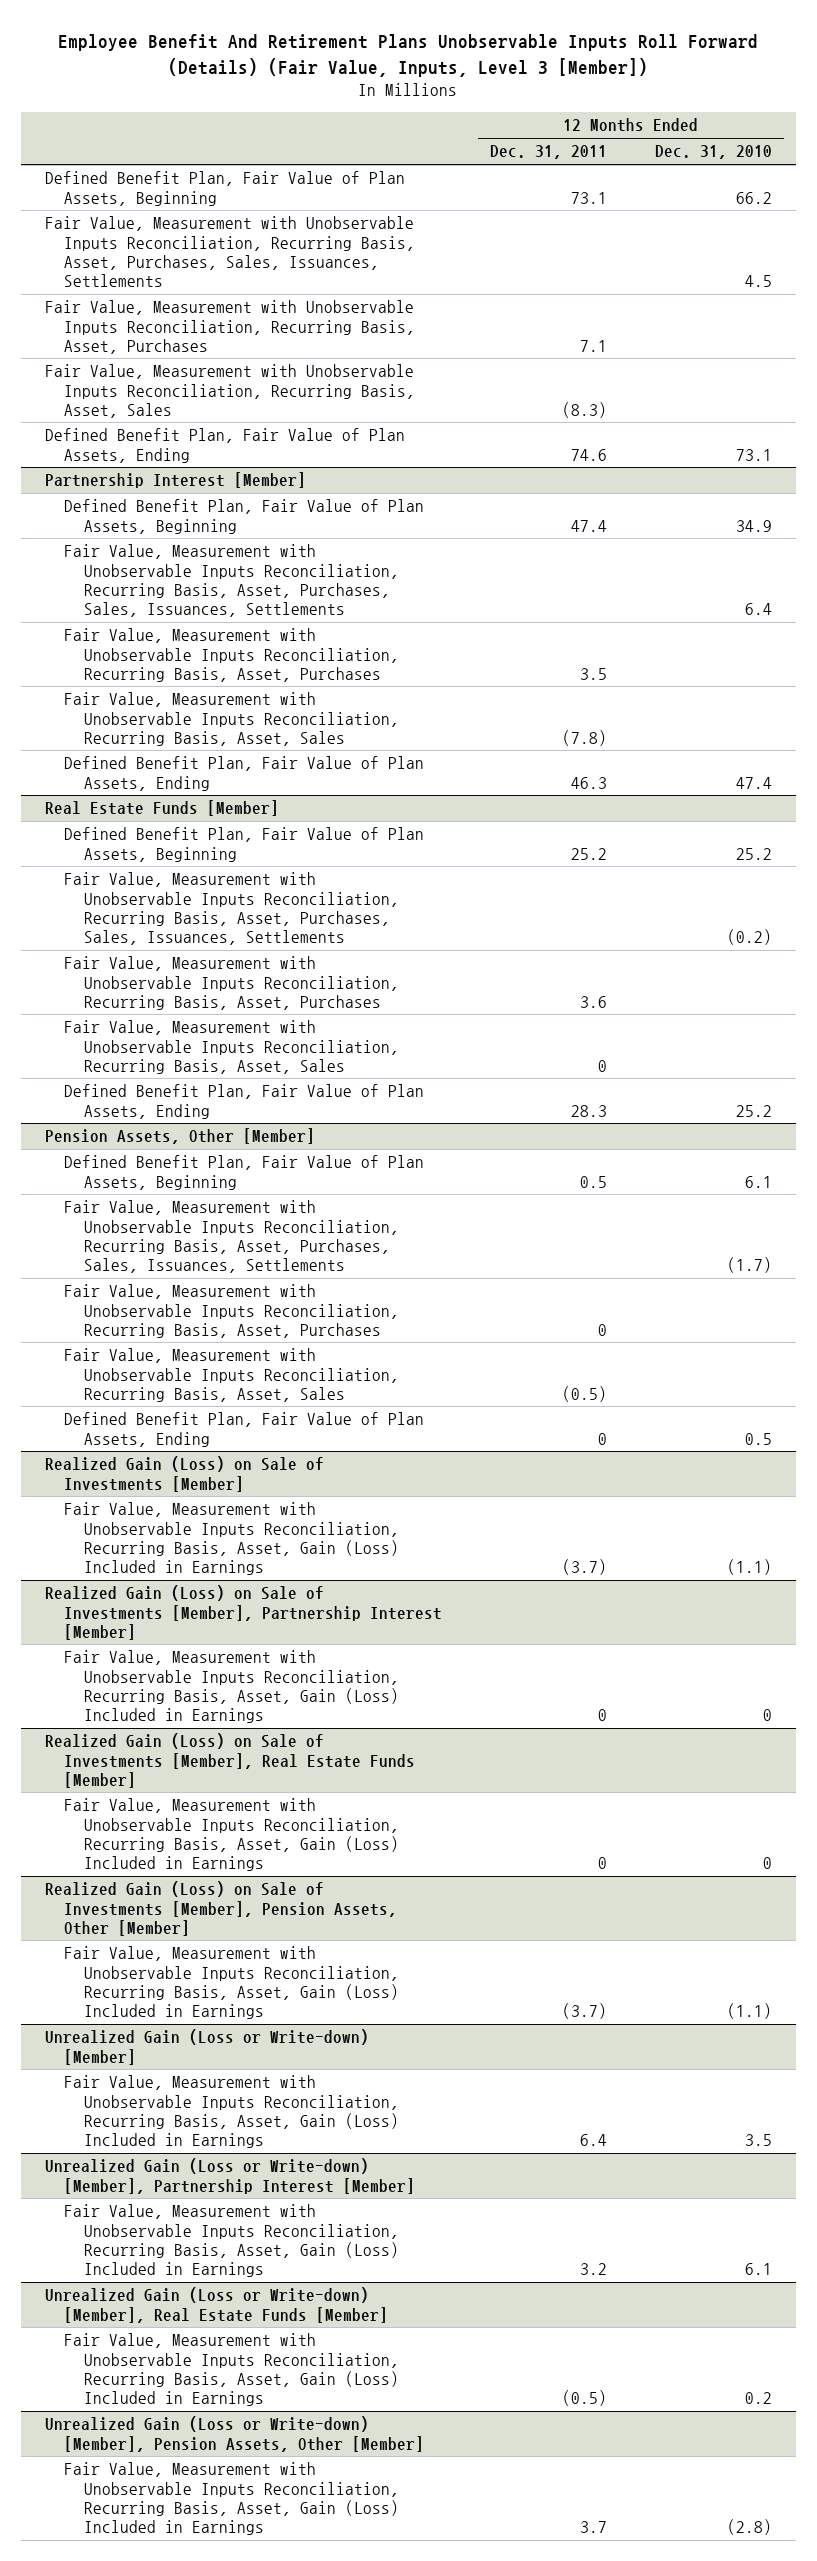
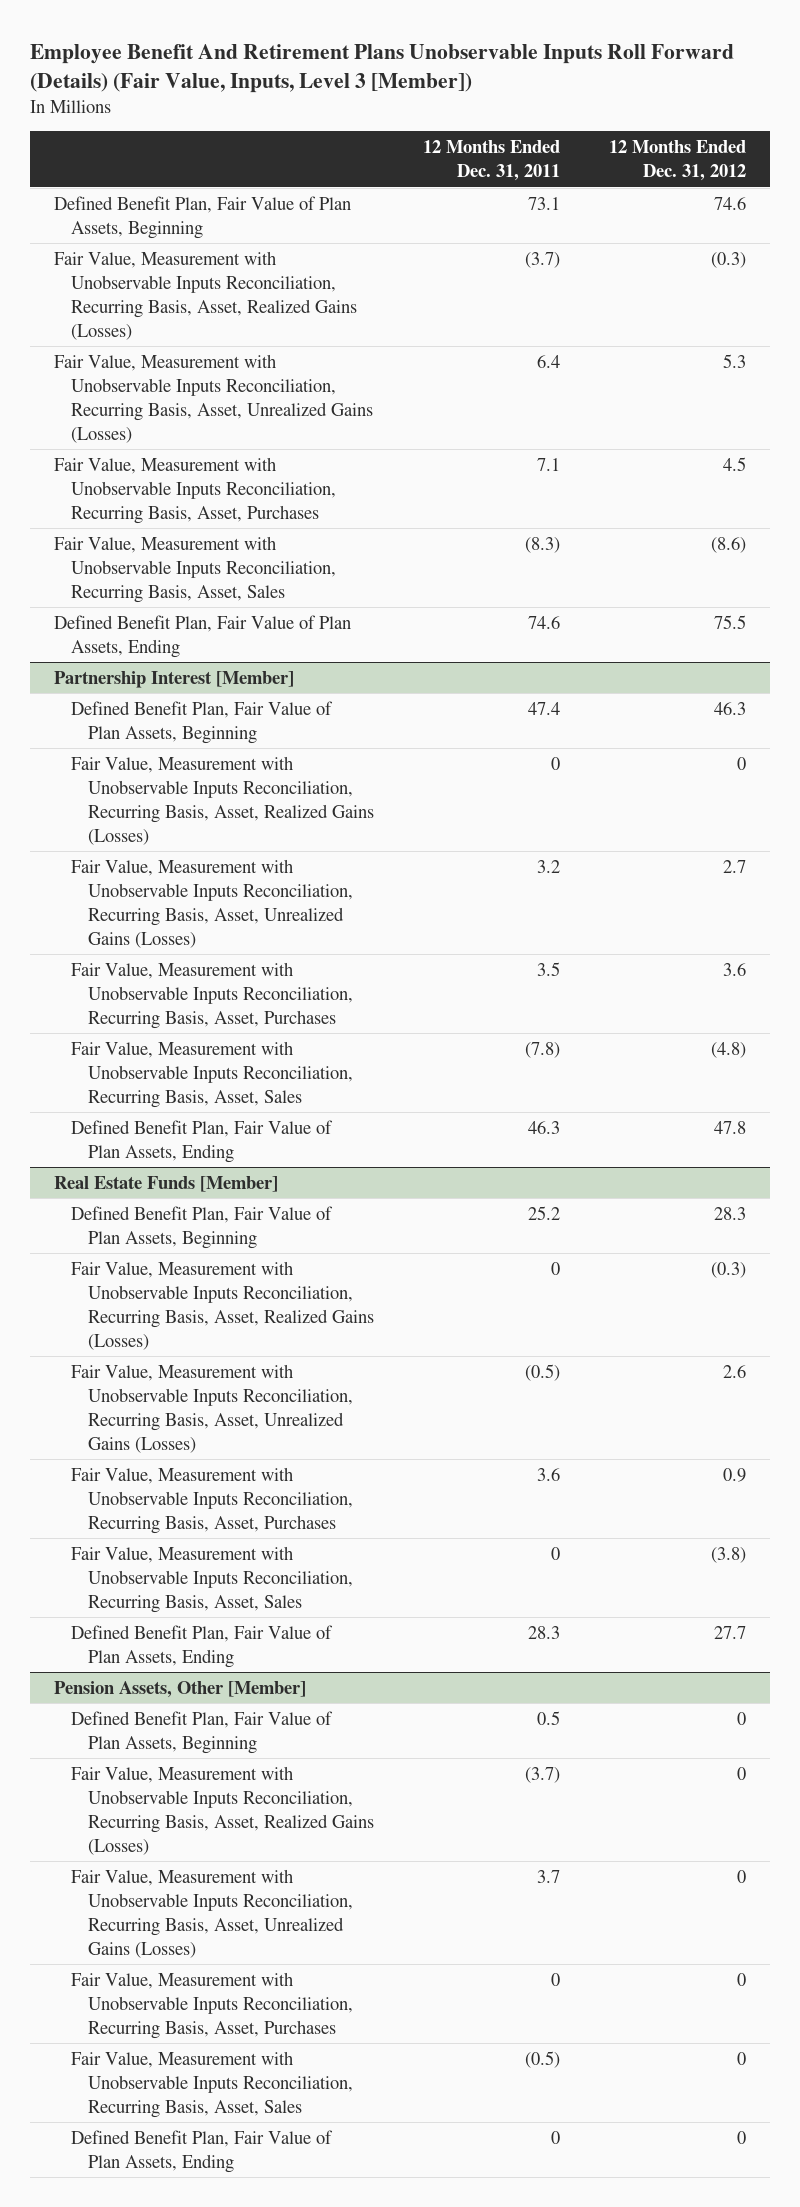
- | 12 Months Ended Dec. 31, 2011 | 12 Months Ended Dec. 31, 2010
+ | 12 Months Ended Dec. 31, 2011 | 12 Months Ended Dec. 31, 2012
- Fair Value, Measurement with Unobservable Inputs Reconciliation, Recurring Basis, Asset, Purchases, Sales, Issuances, Settlements | | 4.5
+ Fair Value, Measurement with Unobservable Inputs Reconciliation, Recurring Basis, Asset, Realized Gains (Losses) | (3.7) | (0.3)
+ Fair Value, Measurement with Unobservable Inputs Reconciliation, Recurring Basis, Asset, Unrealized Gains (Losses) | 6.4 | 5.3
@ Partnership Interest [Member]
- Fair Value, Measurement with Unobservable Inputs Reconciliation, Recurring Basis, Asset, Purchases, Sales, Issuances, Settlements | | 6.4
+ Fair Value, Measurement with Unobservable Inputs Reconciliation, Recurring Basis, Asset, Realized Gains (Losses) | 0 | 0
+ Fair Value, Measurement with Unobservable Inputs Reconciliation, Recurring Basis, Asset, Unrealized Gains (Losses) | 3.2 | 2.7
@ Real Estate Funds [Member]
- Fair Value, Measurement with Unobservable Inputs Reconciliation, Recurring Basis, Asset, Purchases, Sales, Issuances, Settlements | | (0.2)
+ Fair Value, Measurement with Unobservable Inputs Reconciliation, Recurring Basis, Asset, Realized Gains (Losses) | 0 | (0.3)
+ Fair Value, Measurement with Unobservable Inputs Reconciliation, Recurring Basis, Asset, Unrealized Gains (Losses) | (0.5) | 2.6
@ Pension Assets, Other [Member]
- Fair Value, Measurement with Unobservable Inputs Reconciliation, Recurring Basis, Asset, Purchases, Sales, Issuances, Settlements | | (1.7)
+ Fair Value, Measurement with Unobservable Inputs Reconciliation, Recurring Basis, Asset, Realized Gains (Losses) | (3.7) | 0
+ Fair Value, Measurement with Unobservable Inputs Reconciliation, Recurring Basis, Asset, Unrealized Gains (Losses) | 3.7 | 0
- Realized Gain (Loss) on Sale of Investments [Member]
- Fair Value, Measurement with Unobservable Inputs Reconciliation, Recurring Basis, Asset, Gain (Loss) Included in Earnings | (3.7) | (1.1)
- Realized Gain (Loss) on Sale of Investments [Member], Partnership Interest [Member]
- Fair Value, Measurement with Unobservable Inputs Reconciliation, Recurring Basis, Asset, Gain (Loss) Included in Earnings | 0 | 0
- Realized Gain (Loss) on Sale of Investments [Member], Real Estate Funds [Member]
- Fair Value, Measurement with Unobservable Inputs Reconciliation, Recurring Basis, Asset, Gain (Loss) Included in Earnings | 0 | 0
- Realized Gain (Loss) on Sale of Investments [Member], Pension Assets, Other [Member]
- Fair Value, Measurement with Unobservable Inputs Reconciliation, Recurring Basis, Asset, Gain (Loss) Included in Earnings | (3.7) | (1.1)
- Unrealized Gain (Loss or Write-down) [Member]
- Fair Value, Measurement with Unobservable Inputs Reconciliation, Recurring Basis, Asset, Gain (Loss) Included in Earnings | 6.4 | 3.5
- Unrealized Gain (Loss or Write-down) [Member], Partnership Interest [Member]
- Fair Value, Measurement with Unobservable Inputs Reconciliation, Recurring Basis, Asset, Gain (Loss) Included in Earnings | 3.2 | 6.1
- Unrealized Gain (Loss or Write-down) [Member], Real Estate Funds [Member]
- Fair Value, Measurement with Unobservable Inputs Reconciliation, Recurring Basis, Asset, Gain (Loss) Included in Earnings | (0.5) | 0.2
- Unrealized Gain (Loss or Write-down) [Member], Pension Assets, Other [Member]
- Fair Value, Measurement with Unobservable Inputs Reconciliation, Recurring Basis, Asset, Gain (Loss) Included in Earnings | 3.7 | (2.8)

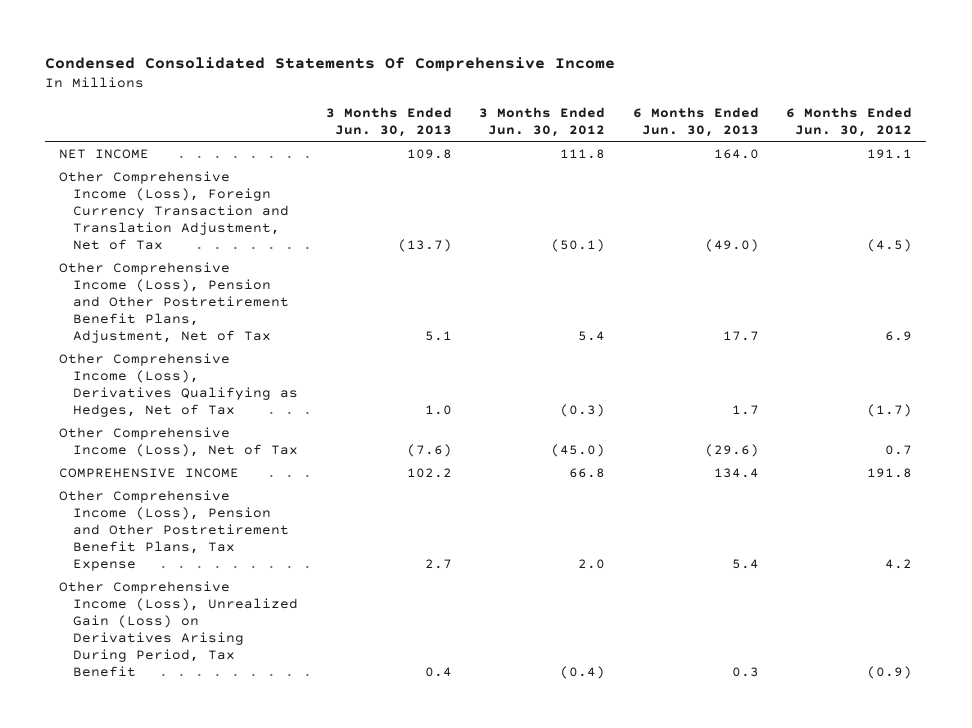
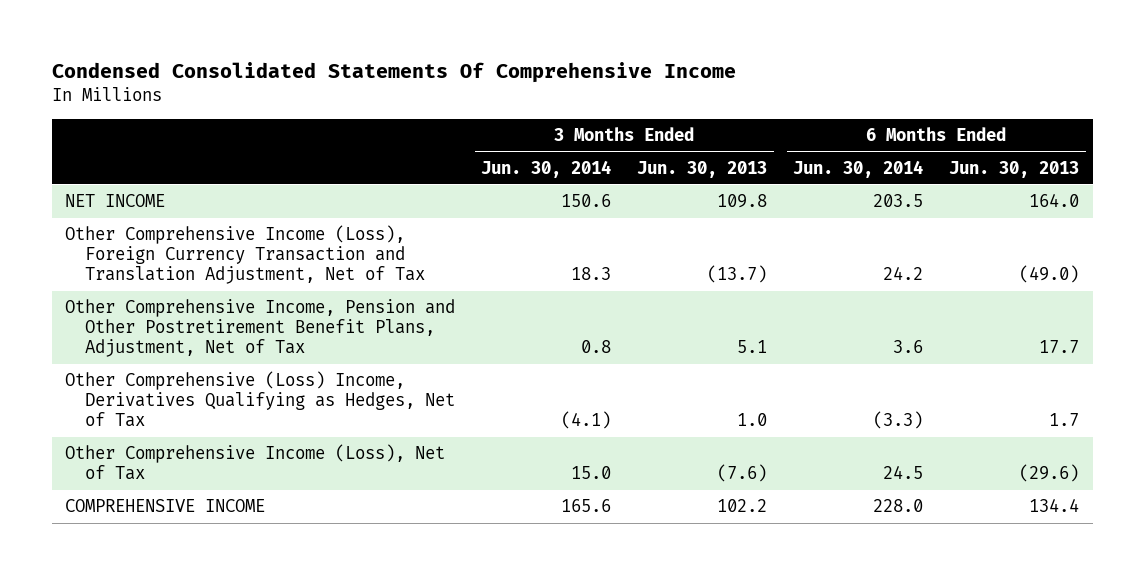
- | 3 Months Ended Jun. 30, 2013 | 3 Months Ended Jun. 30, 2012 | 6 Months Ended Jun. 30, 2013 | 6 Months Ended Jun. 30, 2012
+ | 3 Months Ended Jun. 30, 2014 | 3 Months Ended Jun. 30, 2013 | 6 Months Ended Jun. 30, 2014 | 6 Months Ended Jun. 30, 2013
- Other Comprehensive Income (Loss), Pension and Other Postretirement Benefit Plans, Adjustment, Net of Tax | 5.1 | 5.4 | 17.7 | 6.9
- Other Comprehensive Income (Loss), Derivatives Qualifying as Hedges, Net of Tax | 1.0 | (0.3) | 1.7 | (1.7)
+ Other Comprehensive Income, Pension and Other Postretirement Benefit Plans, Adjustment, Net of Tax | 0.8 | 5.1 | 3.6 | 17.7
+ Other Comprehensive (Loss) Income, Derivatives Qualifying as Hedges, Net of Tax | (4.1) | 1.0 | (3.3) | 1.7
- Other Comprehensive Income (Loss), Pension and Other Postretirement Benefit Plans, Tax Expense | 2.7 | 2.0 | 5.4 | 4.2
- Other Comprehensive Income (Loss), Unrealized Gain (Loss) on Derivatives Arising During Period, Tax Benefit | 0.4 | (0.4) | 0.3 | (0.9)

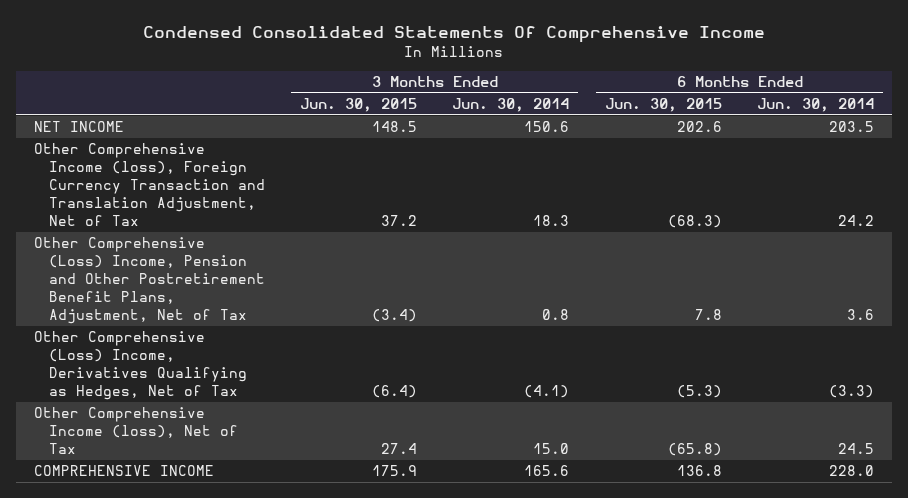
- | 3 Months Ended Jun. 30, 2014 | 3 Months Ended Jun. 30, 2013 | 6 Months Ended Jun. 30, 2014 | 6 Months Ended Jun. 30, 2013
+ | 3 Months Ended Jun. 30, 2015 | 3 Months Ended Jun. 30, 2014 | 6 Months Ended Jun. 30, 2015 | 6 Months Ended Jun. 30, 2014
- Other Comprehensive Income (Loss), Foreign Currency Transaction and Translation Adjustment, Net of Tax | 18.3 | (13.7) | 24.2 | (49.0)
- Other Comprehensive Income, Pension and Other Postretirement Benefit Plans, Adjustment, Net of Tax | 0.8 | 5.1 | 3.6 | 17.7
+ Other Comprehensive Income (loss), Foreign Currency Transaction and Translation Adjustment, Net of Tax | 37.2 | 18.3 | (68.3) | 24.2
+ Other Comprehensive (Loss) Income, Pension and Other Postretirement Benefit Plans, Adjustment, Net of Tax | (3.4) | 0.8 | 7.8 | 3.6
- Other Comprehensive Income (Loss), Net of Tax | 15.0 | (7.6) | 24.5 | (29.6)
+ Other Comprehensive Income (loss), Net of Tax | 27.4 | 15.0 | (65.8) | 24.5

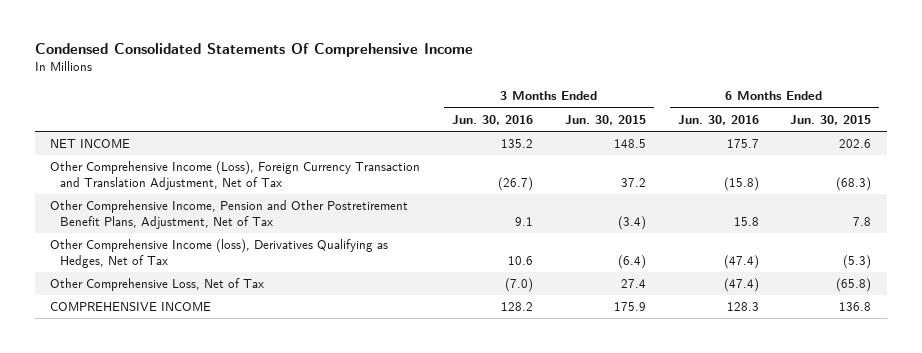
- | 3 Months Ended Jun. 30, 2015 | 3 Months Ended Jun. 30, 2014 | 6 Months Ended Jun. 30, 2015 | 6 Months Ended Jun. 30, 2014
+ | 3 Months Ended Jun. 30, 2016 | 3 Months Ended Jun. 30, 2015 | 6 Months Ended Jun. 30, 2016 | 6 Months Ended Jun. 30, 2015
- Other Comprehensive Income (loss), Foreign Currency Transaction and Translation Adjustment, Net of Tax | 37.2 | 18.3 | (68.3) | 24.2
- Other Comprehensive (Loss) Income, Pension and Other Postretirement Benefit Plans, Adjustment, Net of Tax | (3.4) | 0.8 | 7.8 | 3.6
- Other Comprehensive (Loss) Income, Derivatives Qualifying as Hedges, Net of Tax | (6.4) | (4.1) | (5.3) | (3.3)
- Other Comprehensive Income (loss), Net of Tax | 27.4 | 15.0 | (65.8) | 24.5
+ Other Comprehensive Income (Loss), Foreign Currency Transaction and Translation Adjustment, Net of Tax | (26.7) | 37.2 | (15.8) | (68.3)
+ Other Comprehensive Income, Pension and Other Postretirement Benefit Plans, Adjustment, Net of Tax | 9.1 | (3.4) | 15.8 | 7.8
+ Other Comprehensive Income (loss), Derivatives Qualifying as Hedges, Net of Tax | 10.6 | (6.4) | (47.4) | (5.3)
+ Other Comprehensive Loss, Net of Tax | (7.0) | 27.4 | (47.4) | (65.8)

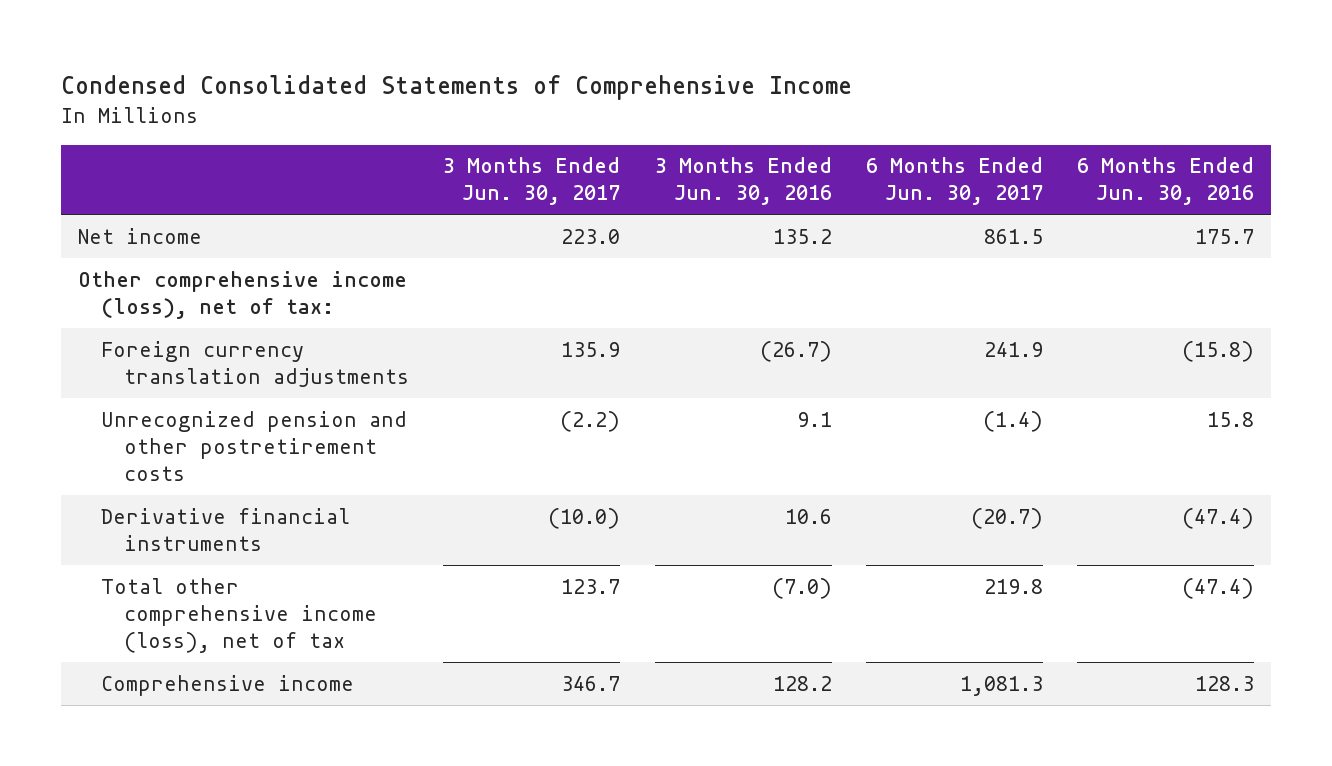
- Condensed Consolidated Statements Of Comprehensive Income
+ Condensed Consolidated Statements of Comprehensive Income
- | 3 Months Ended Jun. 30, 2016 | 3 Months Ended Jun. 30, 2015 | 6 Months Ended Jun. 30, 2016 | 6 Months Ended Jun. 30, 2015
+ | 3 Months Ended Jun. 30, 2017 | 3 Months Ended Jun. 30, 2016 | 6 Months Ended Jun. 30, 2017 | 6 Months Ended Jun. 30, 2016
- NET INCOME | 135.2 | 148.5 | 175.7 | 202.6
- Other Comprehensive Income (Loss), Foreign Currency Transaction and Translation Adjustment, Net of Tax | (26.7) | 37.2 | (15.8) | (68.3)
- Other Comprehensive Income, Pension and Other Postretirement Benefit Plans, Adjustment, Net of Tax | 9.1 | (3.4) | 15.8 | 7.8
- Other Comprehensive Income (loss), Derivatives Qualifying as Hedges, Net of Tax | 10.6 | (6.4) | (47.4) | (5.3)
- Other Comprehensive Loss, Net of Tax | (7.0) | 27.4 | (47.4) | (65.8)
- COMPREHENSIVE INCOME | 128.2 | 175.9 | 128.3 | 136.8
+ Net income | 223.0 | 135.2 | 861.5 | 175.7
+ Other comprehensive income (loss), net of tax:
+ Foreign currency translation adjustments | 135.9 | (26.7) | 241.9 | (15.8)
+ Unrecognized pension and other postretirement costs | (2.2) | 9.1 | (1.4) | 15.8
+ Derivative financial instruments | (10.0) | 10.6 | (20.7) | (47.4)
+ Total other comprehensive income (loss), net of tax | 123.7 | (7.0) | 219.8 | (47.4)
+ Comprehensive income | 346.7 | 128.2 | 1,081.3 | 128.3

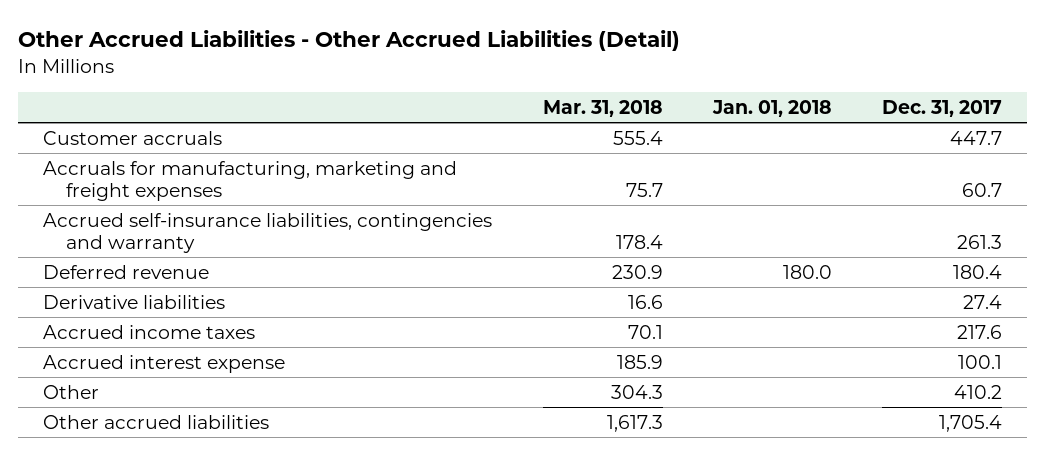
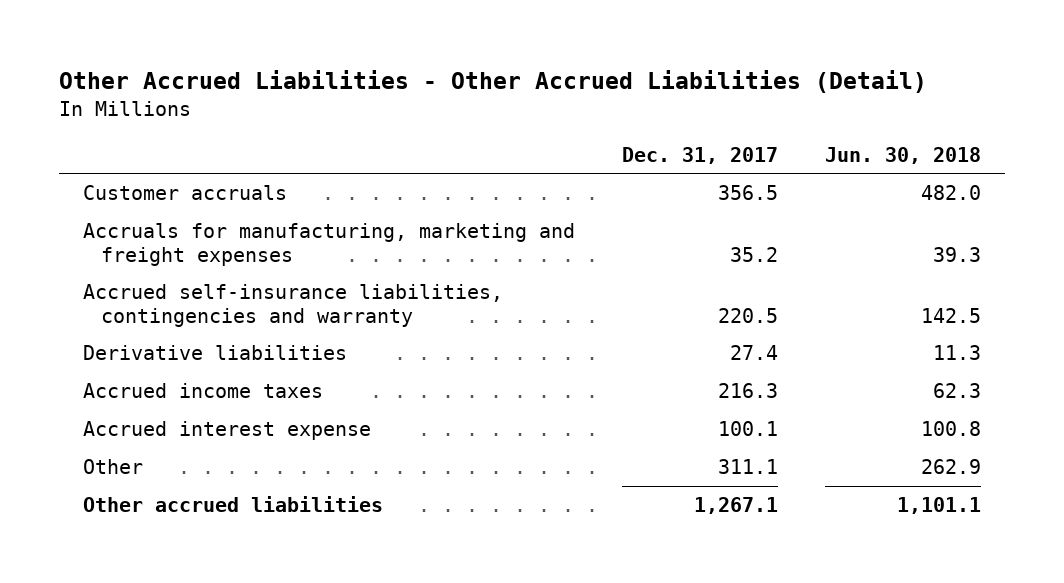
- | Mar. 31, 2018 | Jan. 01, 2018 | Dec. 31, 2017
+ | Dec. 31, 2017 | Jun. 30, 2018
- Customer accruals | 555.4 | | 447.7
- Accruals for manufacturing, marketing and freight expenses | 75.7 | | 60.7
- Accrued self-insurance liabilities, contingencies and warranty | 178.4 | | 261.3
- Deferred revenue | 230.9 | 180.0 | 180.4
+ Customer accruals | 356.5 | 482.0
+ Accruals for manufacturing, marketing and freight expenses | 35.2 | 39.3
+ Accrued self-insurance liabilities, contingencies and warranty | 220.5 | 142.5
- Accrued income taxes | 70.1 | | 217.6
+ Accrued income taxes | 216.3 | 62.3
- Other | 304.3 | | 410.2
- Other accrued liabilities | 1,617.3 | | 1,705.4
+ Other | 311.1 | 262.9
+ Other accrued liabilities | 1,267.1 | 1,101.1

